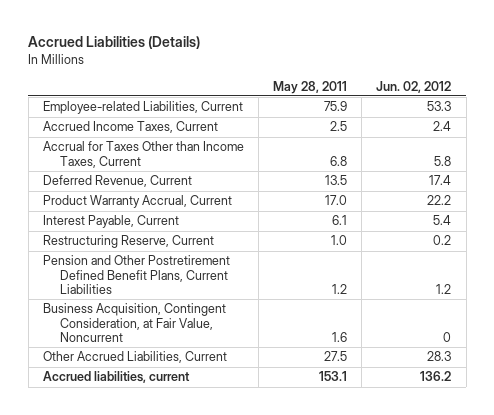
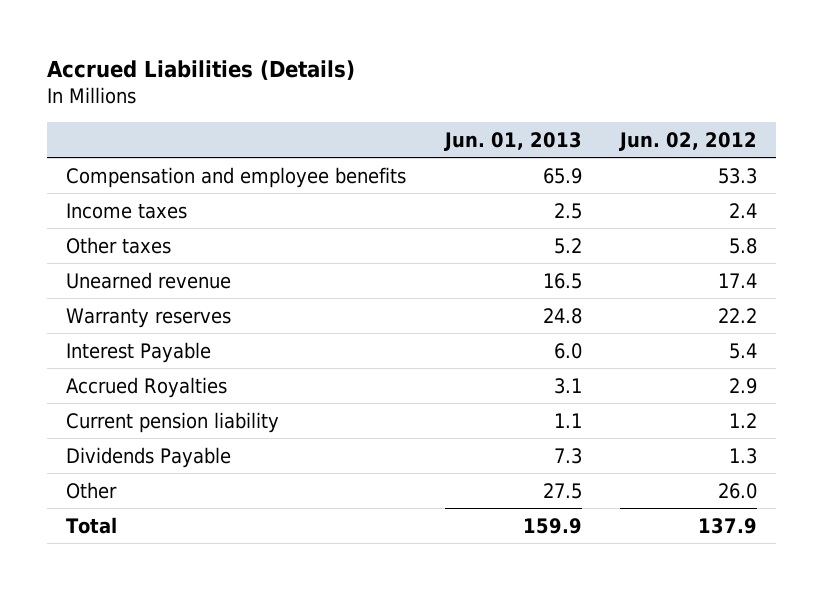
- | May 28, 2011 | Jun. 02, 2012
+ | Jun. 01, 2013 | Jun. 02, 2012
- Employee-related Liabilities, Current | 75.9 | 53.3
- Accrued Income Taxes, Current | 2.5 | 2.4
- Accrual for Taxes Other than Income Taxes, Current | 6.8 | 5.8
- Deferred Revenue, Current | 13.5 | 17.4
- Product Warranty Accrual, Current | 17.0 | 22.2
- Interest Payable, Current | 6.1 | 5.4
- Restructuring Reserve, Current | 1.0 | 0.2
- Pension and Other Postretirement Defined Benefit Plans, Current Liabilities | 1.2 | 1.2
- Business Acquisition, Contingent Consideration, at Fair Value, Noncurrent | 1.6 | 0
- Other Accrued Liabilities, Current | 27.5 | 28.3
- Accrued liabilities, current | 153.1 | 136.2
+ Compensation and employee benefits | 65.9 | 53.3
+ Income taxes | 2.5 | 2.4
+ Other taxes | 5.2 | 5.8
+ Unearned revenue | 16.5 | 17.4
+ Warranty reserves | 24.8 | 22.2
+ Interest Payable | 6.0 | 5.4
+ Accrued Royalties | 3.1 | 2.9
+ Current pension liability | 1.1 | 1.2
+ Dividends Payable | 7.3 | 1.3
+ Other | 27.5 | 26.0
+ Total | 159.9 | 137.9

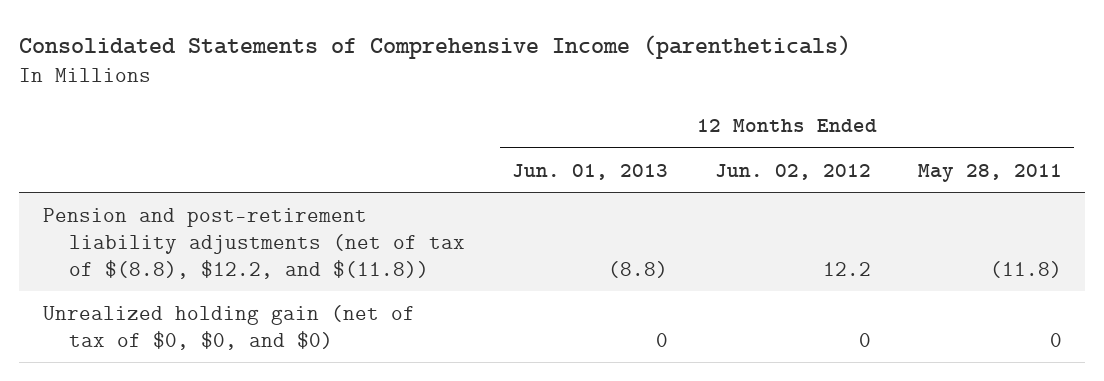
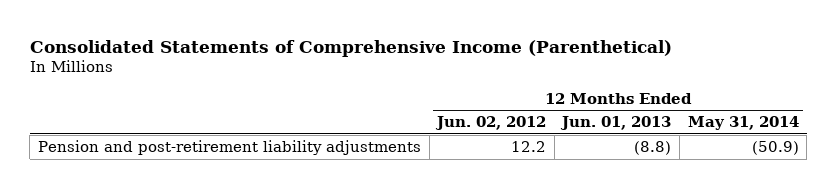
- Consolidated Statements of Comprehensive Income (parentheticals)
+ Consolidated Statements of Comprehensive Income (Parenthetical)
- | 12 Months Ended Jun. 01, 2013 | 12 Months Ended Jun. 02, 2012 | 12 Months Ended May 28, 2011
+ | 12 Months Ended Jun. 02, 2012 | 12 Months Ended Jun. 01, 2013 | 12 Months Ended May 31, 2014
- Pension and post-retirement liability adjustments (net of tax of $(8.8), $12.2, and $(11.8)) | (8.8) | 12.2 | (11.8)
- Unrealized holding gain (net of tax of $0, $0, and $0) | 0 | 0 | 0
+ Pension and post-retirement liability adjustments | 12.2 | (8.8) | (50.9)

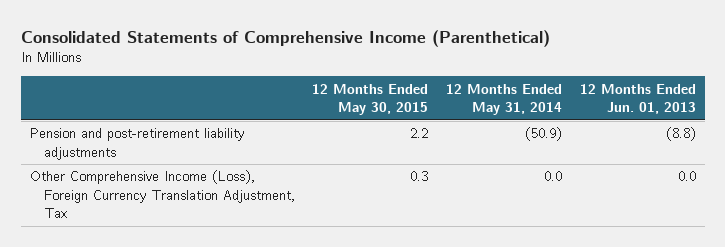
- | 12 Months Ended Jun. 02, 2012 | 12 Months Ended Jun. 01, 2013 | 12 Months Ended May 31, 2014
+ | 12 Months Ended May 30, 2015 | 12 Months Ended May 31, 2014 | 12 Months Ended Jun. 01, 2013
+ Other Comprehensive Income (Loss), Foreign Currency Translation Adjustment, Tax | 0.3 | 0.0 | 0.0

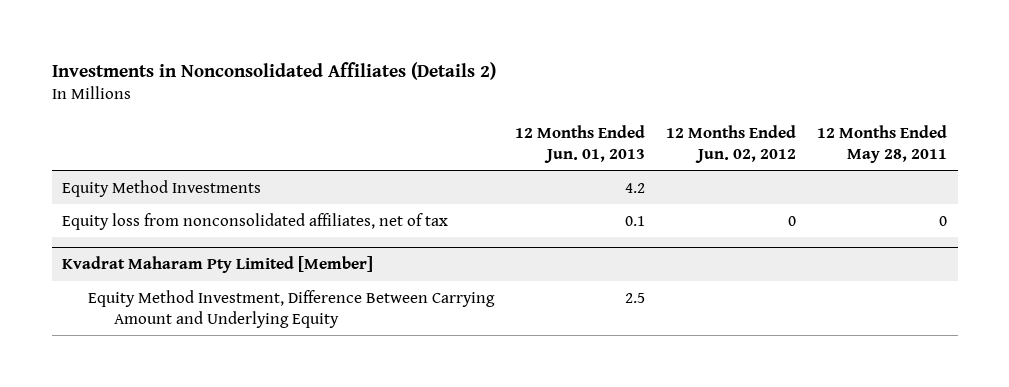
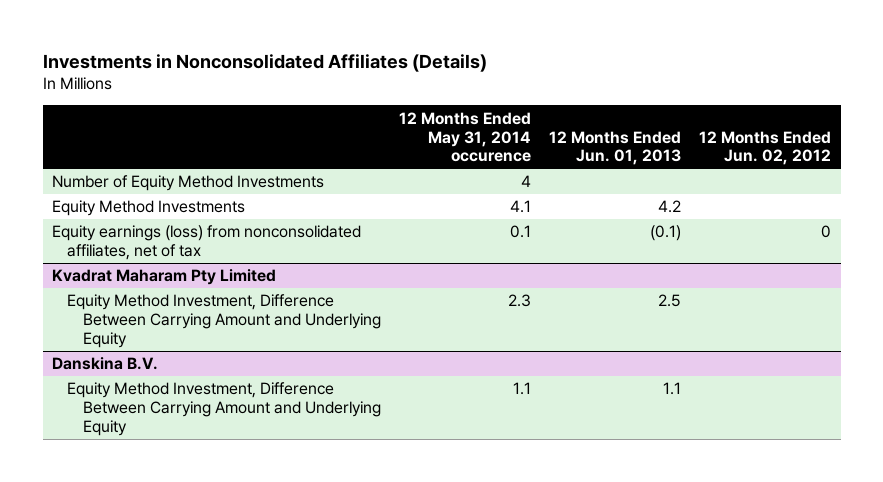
- Investments in Nonconsolidated Affiliates (Details 2)
+ Investments in Nonconsolidated Affiliates (Details)
- | 12 Months Ended Jun. 01, 2013 | 12 Months Ended Jun. 02, 2012 | 12 Months Ended May 28, 2011
+ | 12 Months Ended May 31, 2014 occurence | 12 Months Ended Jun. 01, 2013 | 12 Months Ended Jun. 02, 2012
+ Number of Equity Method Investments | 4 | |
- Equity loss from nonconsolidated affiliates, net of tax | 0.1 | 0 | 0
- Kvadrat Maharam Pty Limited [Member]
+ Equity earnings (loss) from nonconsolidated affiliates, net of tax | 0.1 | (0.1) | 0
+ Kvadrat Maharam Pty Limited
+ Danskina B.V.
+ Equity Method Investment, Difference Between Carrying Amount and Underlying Equity | 1.1 | 1.1 |

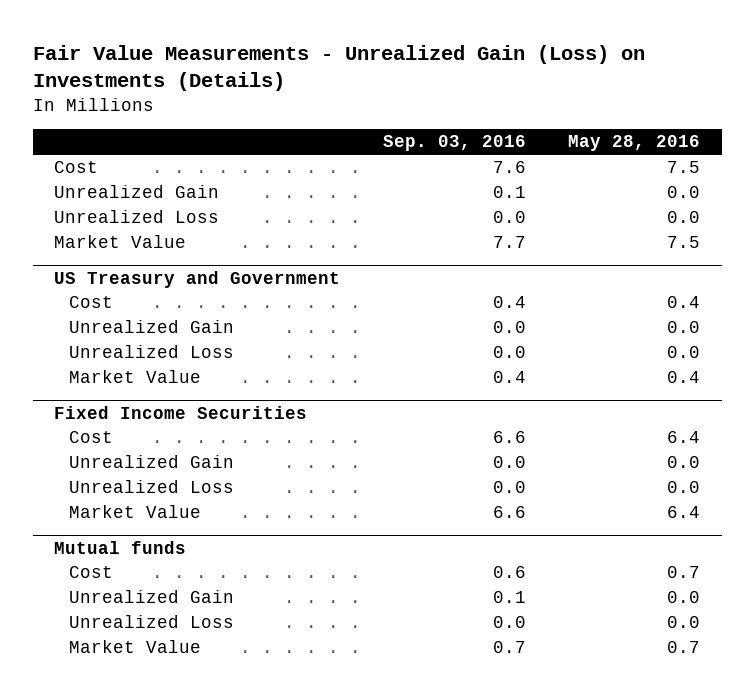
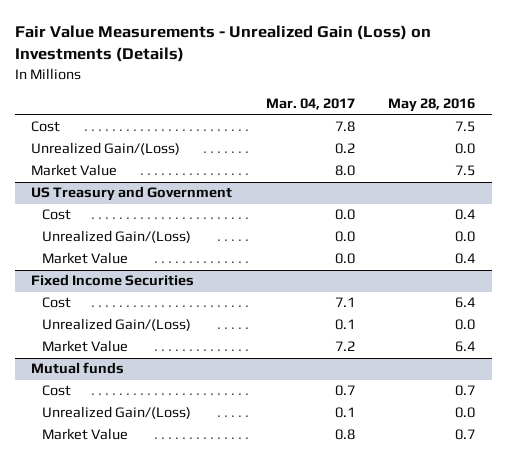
- | Sep. 03, 2016 | May 28, 2016
+ | Mar. 04, 2017 | May 28, 2016
- Unrealized Gain | 0.1 | 0.0
- Unrealized Loss | 0.0 | 0.0
+ Unrealized Gain/(Loss) | 0.2 | 0.0
@ US Treasury and Government
- Unrealized Gain | 0.0 | 0.0
- Unrealized Loss | 0.0 | 0.0
+ Unrealized Gain/(Loss) | 0.0 | 0.0
@ Fixed Income Securities
- Unrealized Gain | 0.0 | 0.0
- Unrealized Loss | 0.0 | 0.0
+ Unrealized Gain/(Loss) | 0.1 | 0.0
@ Mutual funds
- Unrealized Gain | 0.1 | 0.0
- Unrealized Loss | 0.0 | 0.0
+ Unrealized Gain/(Loss) | 0.1 | 0.0

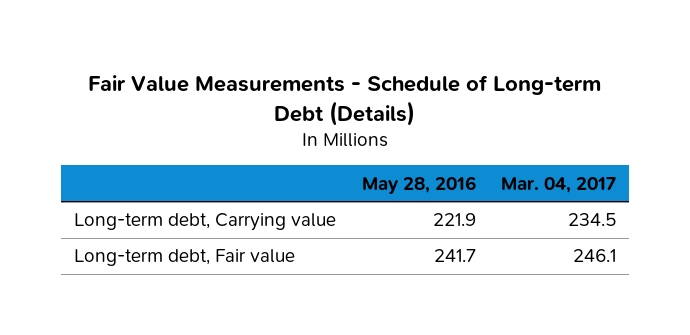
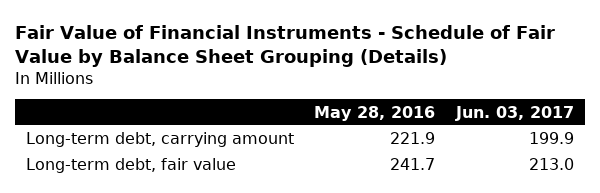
- Fair Value Measurements - Schedule of Long-term Debt (Details)
+ Fair Value of Financial Instruments - Schedule of Fair Value by Balance Sheet Grouping (Details)
- | May 28, 2016 | Mar. 04, 2017
+ | May 28, 2016 | Jun. 03, 2017
- Long-term debt, Carrying value | 221.9 | 234.5
- Long-term debt, Fair value | 241.7 | 246.1
+ Long-term debt, carrying amount | 221.9 | 199.9
+ Long-term debt, fair value | 241.7 | 213.0

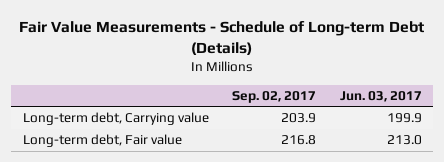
- Fair Value of Financial Instruments - Schedule of Fair Value by Balance Sheet Grouping (Details)
+ Fair Value Measurements - Schedule of Long-term Debt (Details)
- | May 28, 2016 | Jun. 03, 2017
+ | Sep. 02, 2017 | Jun. 03, 2017
- Long-term debt, carrying amount | 221.9 | 199.9
- Long-term debt, fair value | 241.7 | 213.0
+ Long-term debt, Carrying value | 203.9 | 199.9
+ Long-term debt, Fair value | 216.8 | 213.0

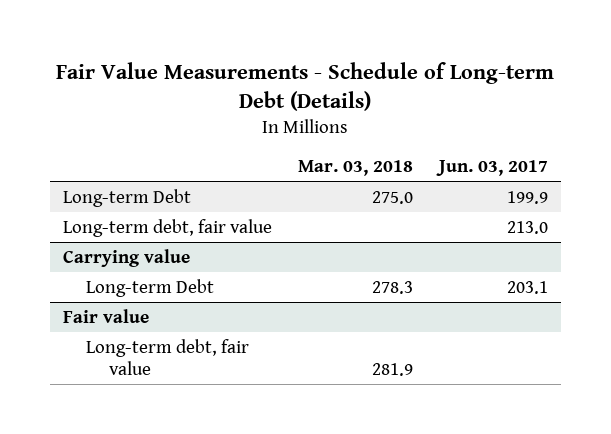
- | Sep. 02, 2017 | Jun. 03, 2017
+ | Mar. 03, 2018 | Jun. 03, 2017
- Long-term debt, Carrying value | 203.9 | 199.9
- Long-term debt, Fair value | 216.8 | 213.0
+ Long-term Debt | 275.0 | 199.9
+ Long-term debt, fair value | | 213.0
+ Carrying value
+ Long-term Debt | 278.3 | 203.1
+ Fair value
+ Long-term debt, fair value | 281.9 |

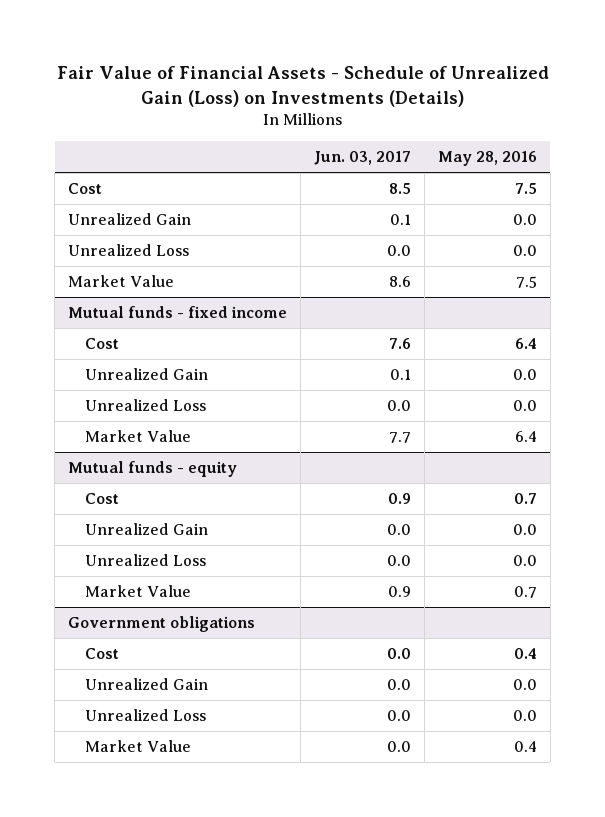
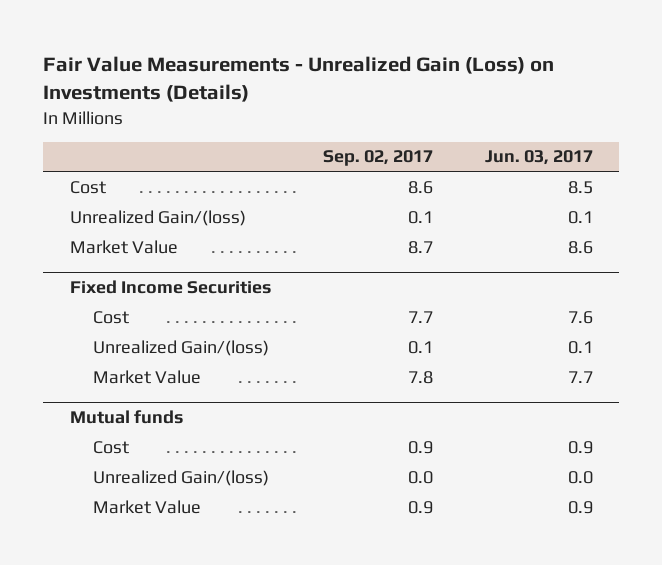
- Fair Value of Financial Assets - Schedule of Unrealized Gain (Loss) on Investments (Details)
+ Fair Value Measurements - Unrealized Gain (Loss) on Investments (Details)
- | Jun. 03, 2017 | May 28, 2016
+ | Sep. 02, 2017 | Jun. 03, 2017
- Unrealized Gain | 0.1 | 0.0
- Unrealized Loss | 0.0 | 0.0
+ Unrealized Gain/(loss) | 0.1 | 0.1
- Mutual funds - fixed income
+ Fixed Income Securities
- Unrealized Gain | 0.1 | 0.0
- Unrealized Loss | 0.0 | 0.0
+ Unrealized Gain/(loss) | 0.1 | 0.1
- Mutual funds - equity
+ Mutual funds
- Unrealized Gain | 0.0 | 0.0
- Unrealized Loss | 0.0 | 0.0
+ Unrealized Gain/(loss) | 0.0 | 0.0
- Government obligations
- Cost | 0.0 | 0.4
- Unrealized Gain | 0.0 | 0.0
- Unrealized Loss | 0.0 | 0.0
- Market Value | 0.0 | 0.4

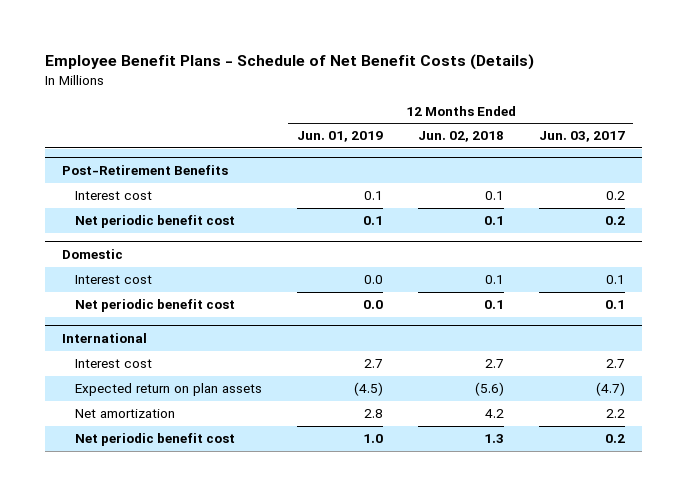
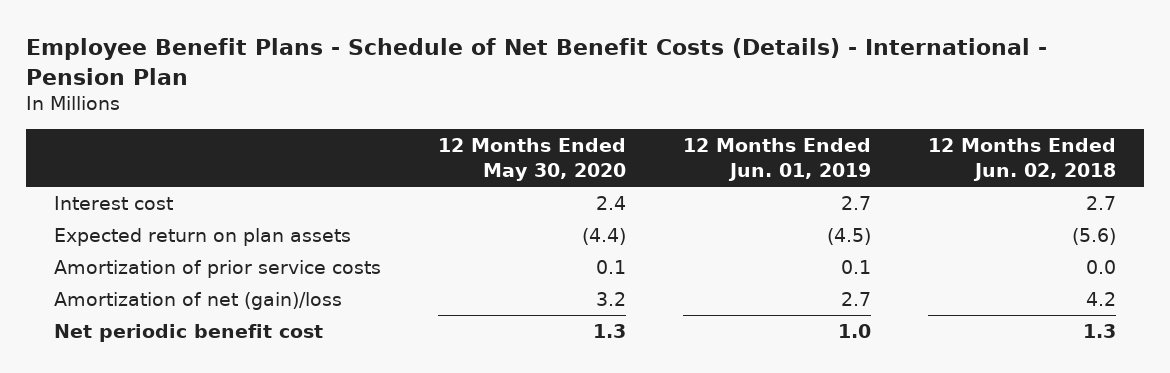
- Employee Benefit Plans - Schedule of Net Benefit Costs (Details)
+ Employee Benefit Plans - Schedule of Net Benefit Costs (Details) - International - Pension Plan
- | 12 Months Ended Jun. 01, 2019 | 12 Months Ended Jun. 02, 2018 | 12 Months Ended Jun. 03, 2017
+ | 12 Months Ended May 30, 2020 | 12 Months Ended Jun. 01, 2019 | 12 Months Ended Jun. 02, 2018
- Post-Retirement Benefits
- Interest cost | 0.1 | 0.1 | 0.2
- Net periodic benefit cost | 0.1 | 0.1 | 0.2
- Domestic
- Interest cost | 0.0 | 0.1 | 0.1
- Net periodic benefit cost | 0.0 | 0.1 | 0.1
- International
- Net amortization | 2.8 | 4.2 | 2.2
+ Amortization of prior service costs | 0.1 | 0.1 | 0.0
+ Amortization of net (gain)/loss | 3.2 | 2.7 | 4.2

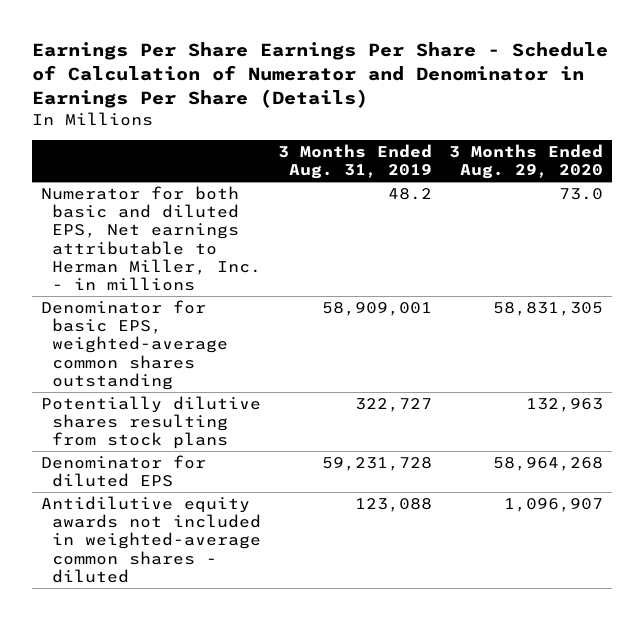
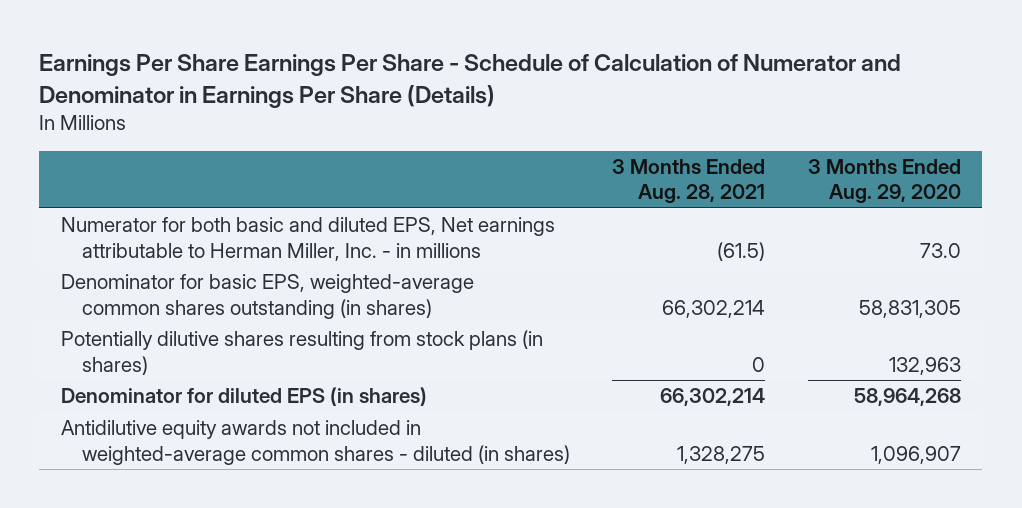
- | 3 Months Ended Aug. 31, 2019 | 3 Months Ended Aug. 29, 2020
+ | 3 Months Ended Aug. 28, 2021 | 3 Months Ended Aug. 29, 2020
- Denominator for basic EPS, weighted-average common shares outstanding | 58,909,001 | 58,831,305
- Potentially dilutive shares resulting from stock plans | 322,727 | 132,963
- Denominator for diluted EPS | 59,231,728 | 58,964,268
- Antidilutive equity awards not included in weighted-average common shares - diluted | 123,088 | 1,096,907
+ Denominator for basic EPS, weighted-average common shares outstanding (in shares) | 66,302,214 | 58,831,305
+ Potentially dilutive shares resulting from stock plans (in shares) | 0 | 132,963
+ Denominator for diluted EPS (in shares) | 66,302,214 | 58,964,268
+ Antidilutive equity awards not included in weighted-average common shares - diluted (in shares) | 1,328,275 | 1,096,907

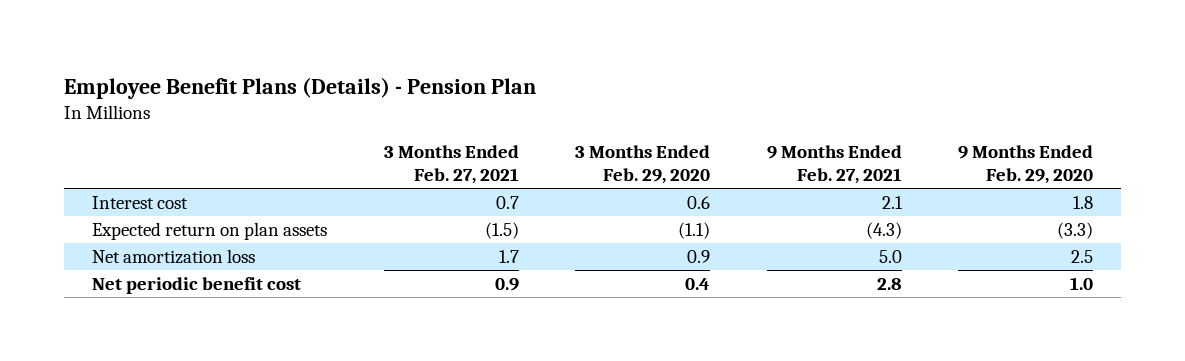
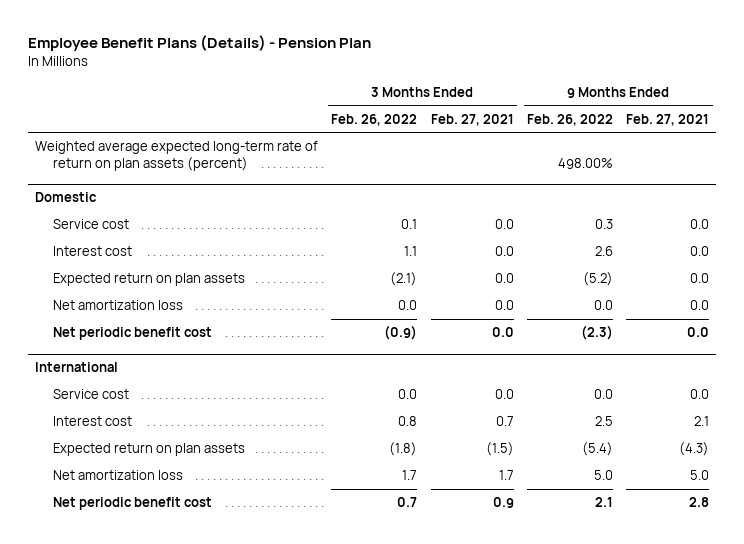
- | 3 Months Ended Feb. 27, 2021 | 3 Months Ended Feb. 29, 2020 | 9 Months Ended Feb. 27, 2021 | 9 Months Ended Feb. 29, 2020
+ | 3 Months Ended Feb. 26, 2022 | 3 Months Ended Feb. 27, 2021 | 9 Months Ended Feb. 26, 2022 | 9 Months Ended Feb. 27, 2021
+ Weighted average expected long-term rate of return on plan assets (percent) | | | 498.00% |
+ Domestic
+ Service cost | 0.1 | 0.0 | 0.3 | 0.0
+ Interest cost | 1.1 | 0.0 | 2.6 | 0.0
+ Expected return on plan assets | (2.1) | 0.0 | (5.2) | 0.0
+ Net amortization loss | 0.0 | 0.0 | 0.0 | 0.0
+ Net periodic benefit cost | (0.9) | 0.0 | (2.3) | 0.0
+ International
+ Service cost | 0.0 | 0.0 | 0.0 | 0.0

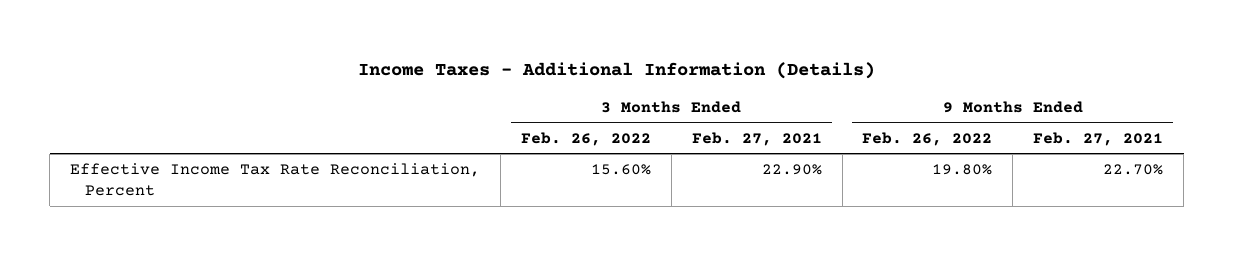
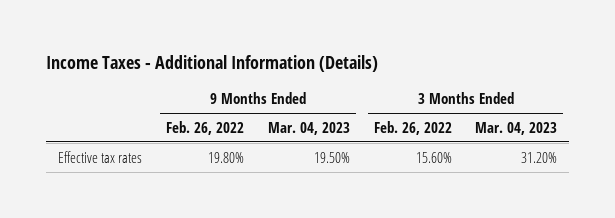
- | 3 Months Ended Feb. 26, 2022 | 3 Months Ended Feb. 27, 2021 | 9 Months Ended Feb. 26, 2022 | 9 Months Ended Feb. 27, 2021
+ | 9 Months Ended Feb. 26, 2022 | 9 Months Ended Mar. 04, 2023 | 3 Months Ended Feb. 26, 2022 | 3 Months Ended Mar. 04, 2023
- Effective Income Tax Rate Reconciliation, Percent | 15.60% | 22.90% | 19.80% | 22.70%
+ Effective tax rates | 19.80% | 19.50% | 15.60% | 31.20%

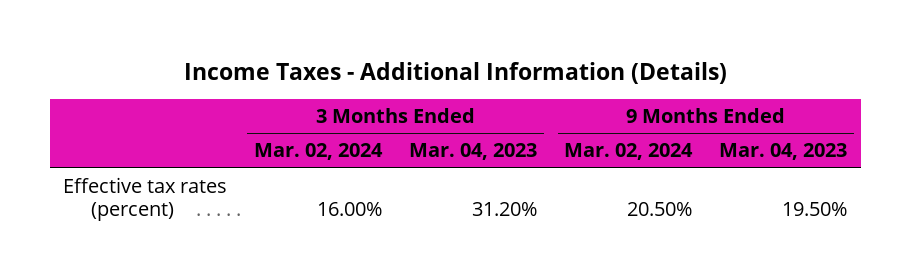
- | 9 Months Ended Feb. 26, 2022 | 9 Months Ended Mar. 04, 2023 | 3 Months Ended Feb. 26, 2022 | 3 Months Ended Mar. 04, 2023
+ | 3 Months Ended Mar. 02, 2024 | 3 Months Ended Mar. 04, 2023 | 9 Months Ended Mar. 02, 2024 | 9 Months Ended Mar. 04, 2023
- Effective tax rates | 19.80% | 19.50% | 15.60% | 31.20%
+ Effective tax rates (percent) | 16.00% | 31.20% | 20.50% | 19.50%

